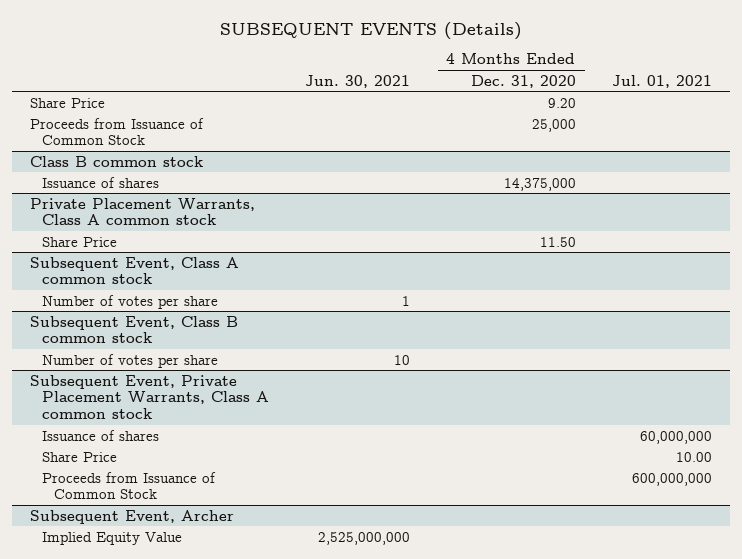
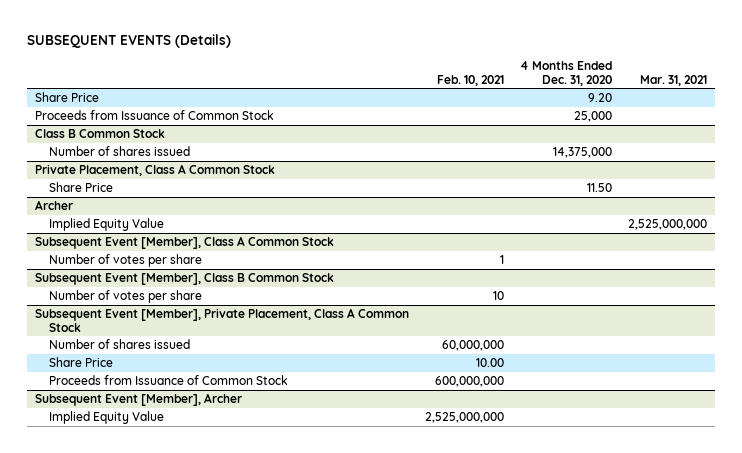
- | Jun. 30, 2021 | 4 Months Ended Dec. 31, 2020 | Jul. 01, 2021
+ | Feb. 10, 2021 | 4 Months Ended Dec. 31, 2020 | Mar. 31, 2021
- Class B common stock
- Issuance of shares | | 14,375,000 |
- Private Placement Warrants, Class A common stock
+ Class B Common Stock
+ Number of shares issued | | 14,375,000 |
+ Private Placement, Class A Common Stock
- Subsequent Event, Class A common stock
+ Archer
+ Implied Equity Value | | | 2,525,000,000
+ Subsequent Event [Member], Class A Common Stock
- Subsequent Event, Class B common stock
+ Subsequent Event [Member], Class B Common Stock
- Subsequent Event, Private Placement Warrants, Class A common stock
- Issuance of shares | | | 60,000,000
+ Subsequent Event [Member], Private Placement, Class A Common Stock
+ Number of shares issued | 60,000,000 | |
- Subsequent Event, Archer
+ Subsequent Event [Member], Archer

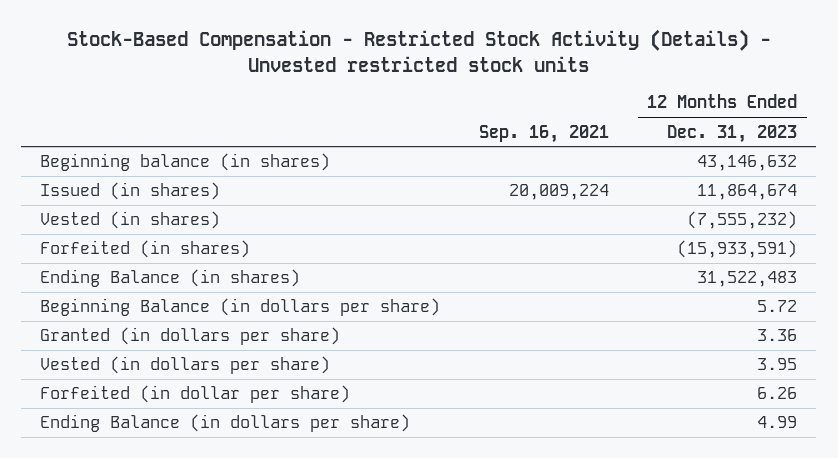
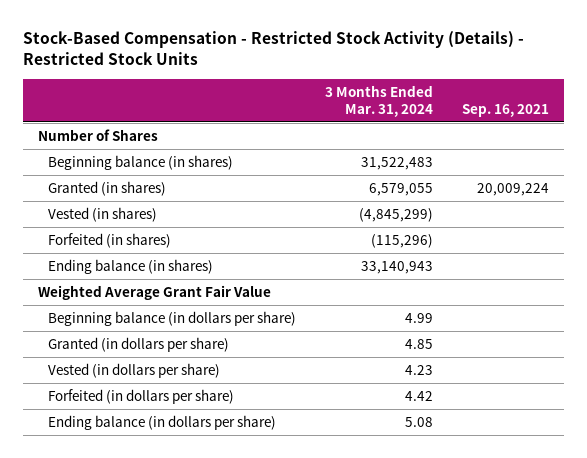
- Stock-Based Compensation - Restricted Stock Activity (Details) - Unvested restricted stock units
+ Stock-Based Compensation - Restricted Stock Activity (Details) - Restricted Stock Units
- | Sep. 16, 2021 | 12 Months Ended Dec. 31, 2023
+ | 3 Months Ended Mar. 31, 2024 | Sep. 16, 2021
+ Number of Shares
- Issued (in shares) | 20,009,224 | 11,864,674
+ Granted (in shares) | 6,579,055 | 20,009,224
- Ending Balance (in shares) | | 31,522,483
- Beginning Balance (in dollars per share) | | 5.72
+ Ending balance (in shares) | 33,140,943 |
+ Weighted Average Grant Fair Value
+ Beginning balance (in dollars per share) | 4.99 |
- Forfeited (in dollar per share) | | 6.26
- Ending Balance (in dollars per share) | | 4.99
+ Forfeited (in dollars per share) | 4.42 |
+ Ending balance (in dollars per share) | 5.08 |

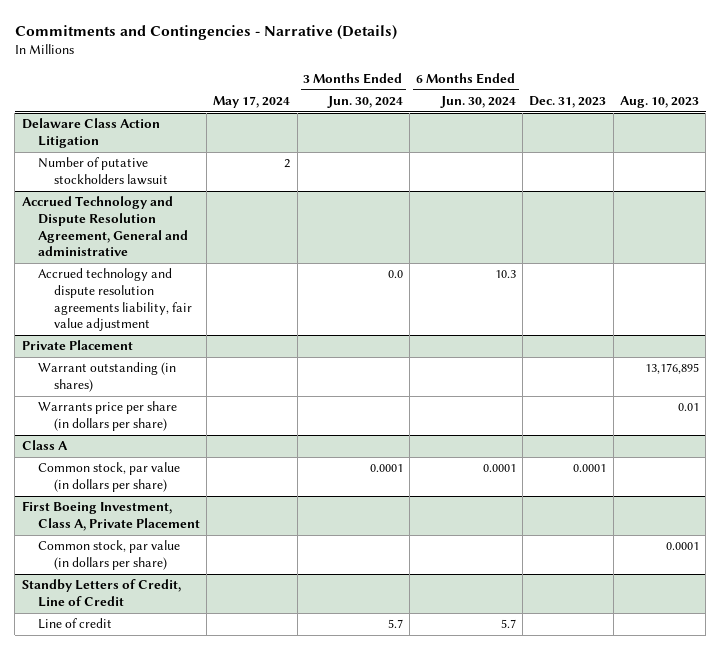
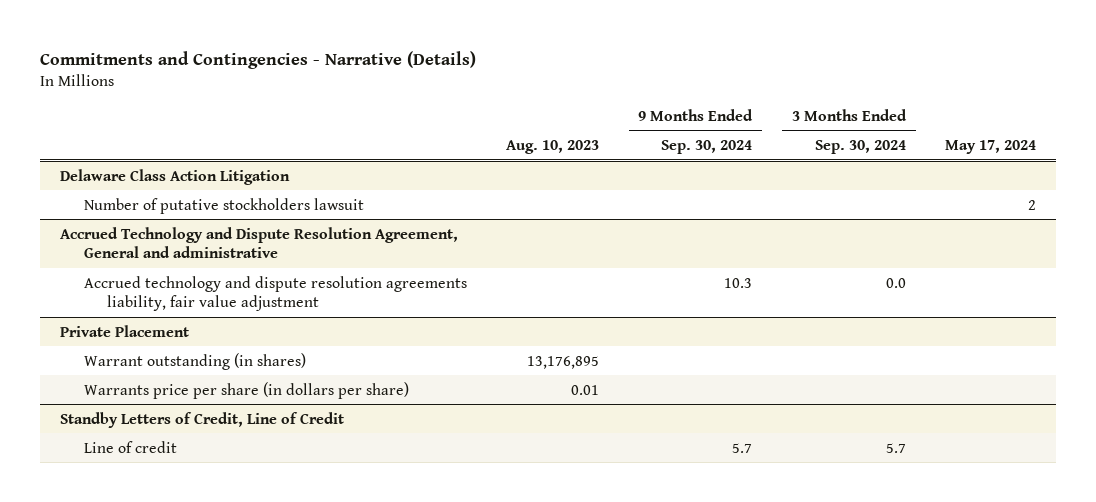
- | May 17, 2024 | 3 Months Ended Jun. 30, 2024 | 6 Months Ended Jun. 30, 2024 | Dec. 31, 2023 | Aug. 10, 2023
+ | Aug. 10, 2023 | 9 Months Ended Sep. 30, 2024 | 3 Months Ended Sep. 30, 2024 | May 17, 2024
- Class A
- Common stock, par value (in dollars per share) | | 0.0001 | 0.0001 | 0.0001 |
- First Boeing Investment, Class A, Private Placement
- Common stock, par value (in dollars per share) | | | | | 0.0001

